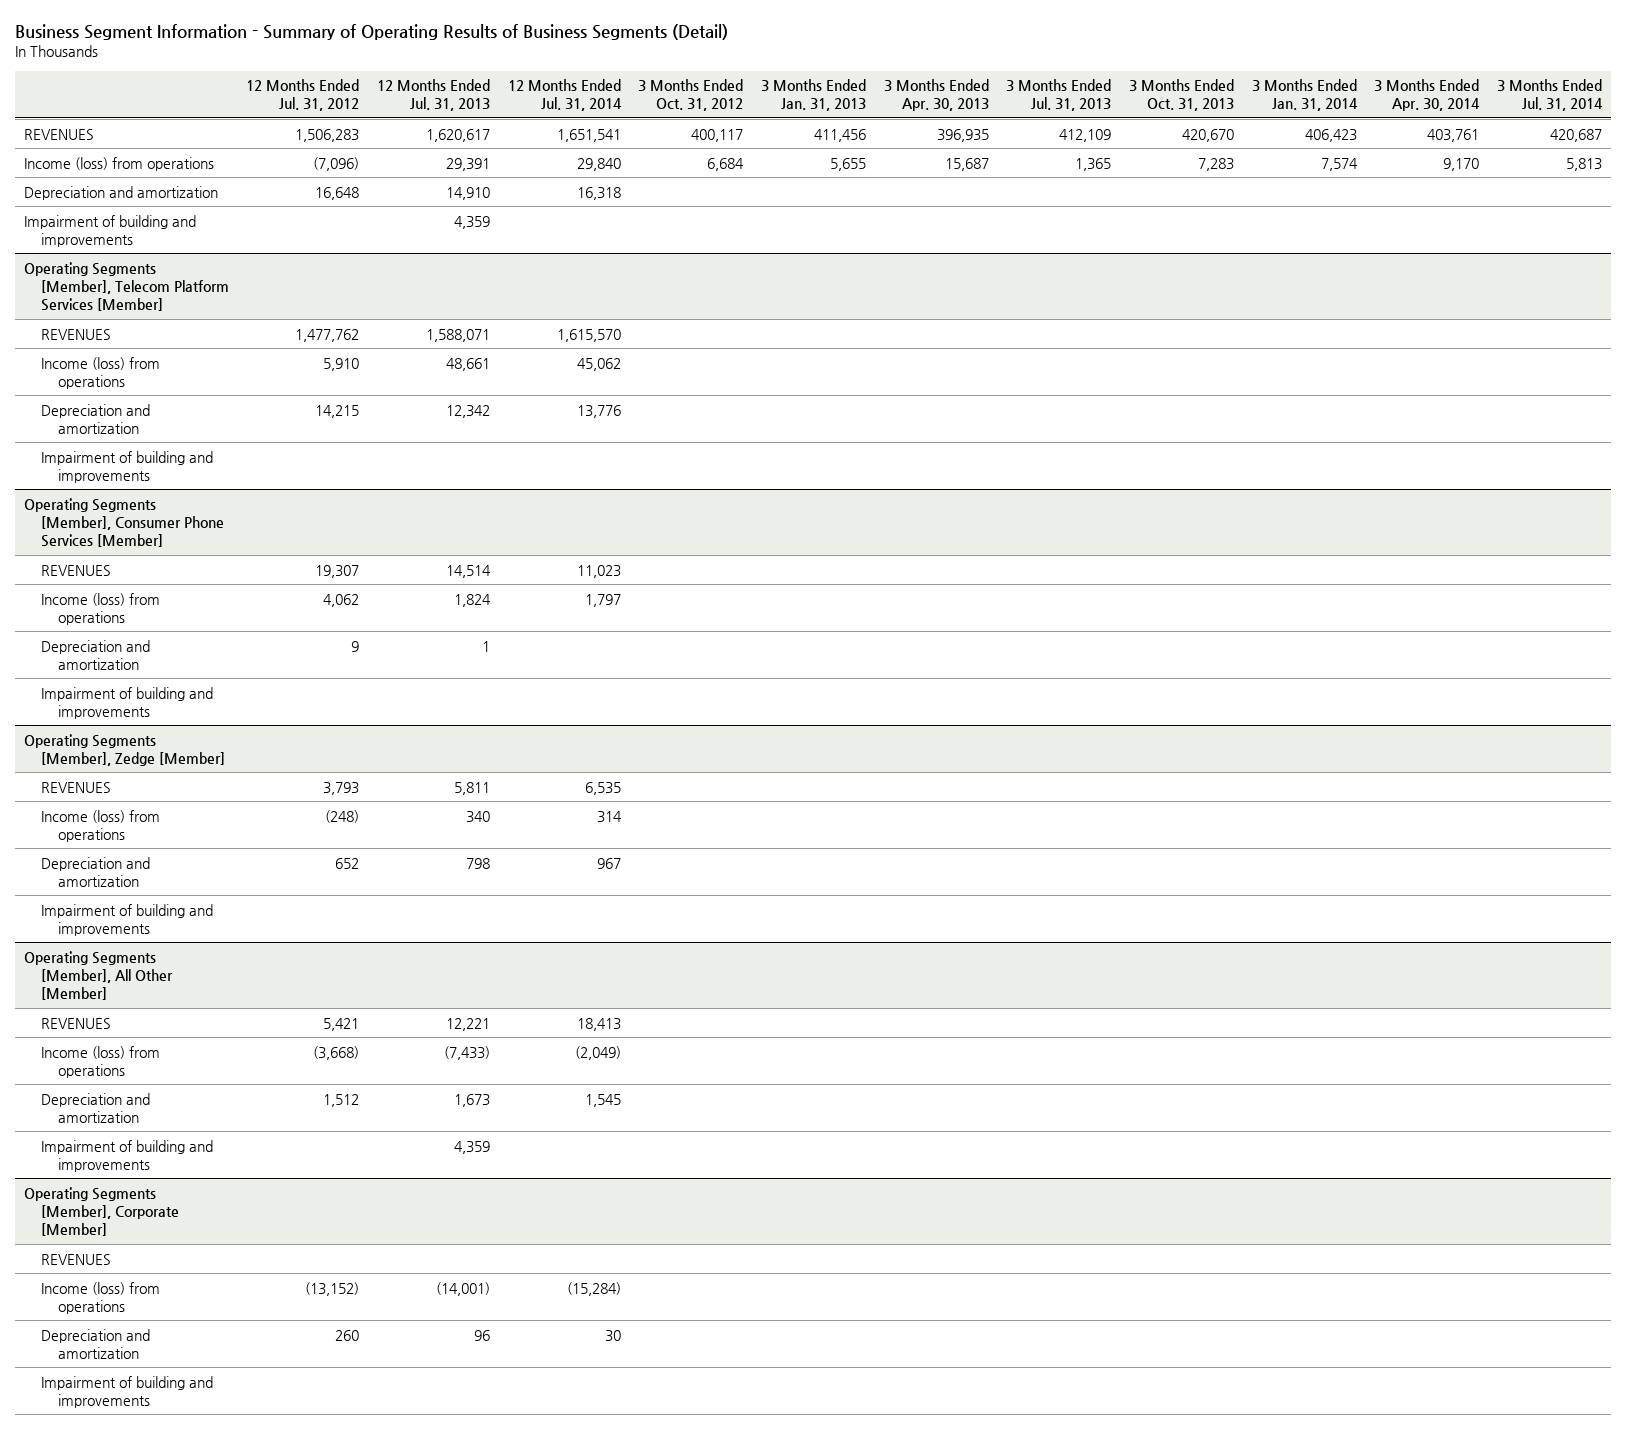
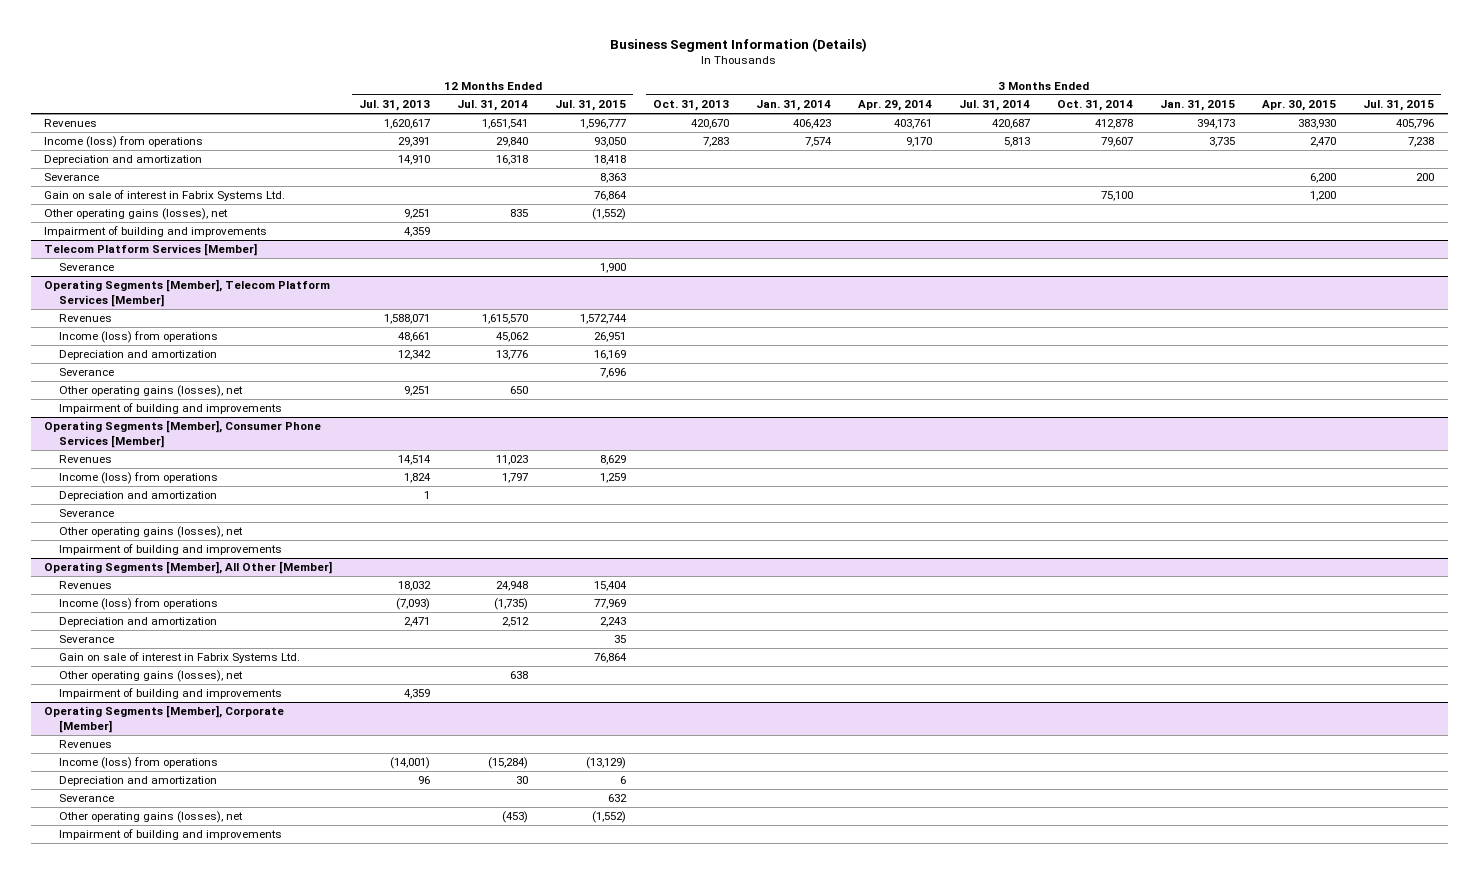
- Business Segment Information - Summary of Operating Results of Business Segments (Detail)
+ Business Segment Information (Details)
- | 12 Months Ended Jul. 31, 2012 | 12 Months Ended Jul. 31, 2013 | 12 Months Ended Jul. 31, 2014 | 3 Months Ended Oct. 31, 2012 | 3 Months Ended Jan. 31, 2013 | 3 Months Ended Apr. 30, 2013 | 3 Months Ended Jul. 31, 2013 | 3 Months Ended Oct. 31, 2013 | 3 Months Ended Jan. 31, 2014 | 3 Months Ended Apr. 30, 2014 | 3 Months Ended Jul. 31, 2014
+ | 12 Months Ended Jul. 31, 2013 | 12 Months Ended Jul. 31, 2014 | 12 Months Ended Jul. 31, 2015 | 3 Months Ended Oct. 31, 2013 | 3 Months Ended Jan. 31, 2014 | 3 Months Ended Apr. 29, 2014 | 3 Months Ended Jul. 31, 2014 | 3 Months Ended Oct. 31, 2014 | 3 Months Ended Jan. 31, 2015 | 3 Months Ended Apr. 30, 2015 | 3 Months Ended Jul. 31, 2015
- REVENUES | 1,506,283 | 1,620,617 | 1,651,541 | 400,117 | 411,456 | 396,935 | 412,109 | 420,670 | 406,423 | 403,761 | 420,687
+ Revenues | 1,620,617 | 1,651,541 | 1,596,777 | 420,670 | 406,423 | 403,761 | 420,687 | 412,878 | 394,173 | 383,930 | 405,796
+ Severance | | | 8,363 | | | | | | | 6,200 | 200
+ Gain on sale of interest in Fabrix Systems Ltd. | | | 76,864 | | | | | 75,100 | | 1,200 |
+ Other operating gains (losses), net | 9,251 | 835 | (1,552) | | | | | | | |
+ Telecom Platform Services [Member]
+ Severance | | | 1,900 | | | | | | | |
@ Operating Segments [Member], Telecom Platform Services [Member]
- REVENUES | 1,477,762 | 1,588,071 | 1,615,570 | | | | | | | |
+ Revenues | 1,588,071 | 1,615,570 | 1,572,744 | | | | | | | |
+ Severance | | | 7,696 | | | | | | | |
+ Other operating gains (losses), net | 9,251 | 650 | | | | | | | | |
@ Operating Segments [Member], Consumer Phone Services [Member]
- REVENUES | 19,307 | 14,514 | 11,023 | | | | | | | |
+ Revenues | 14,514 | 11,023 | 8,629 | | | | | | | |
- Impairment of building and improvements
- Operating Segments [Member], Zedge [Member]
- REVENUES | 3,793 | 5,811 | 6,535 | | | | | | | |
- Income (loss) from operations | (248) | 340 | 314 | | | | | | | |
- Depreciation and amortization | 652 | 798 | 967 | | | | | | | |
@ Operating Segments [Member], Consumer Phone Services [Member]
+ Severance
+ Other operating gains (losses), net
@ Operating Segments [Member], All Other [Member]
- REVENUES | 5,421 | 12,221 | 18,413 | | | | | | | |
- Income (loss) from operations | (3,668) | (7,433) | (2,049) | | | | | | | |
- Depreciation and amortization | 1,512 | 1,673 | 1,545 | | | | | | | |
+ Revenues | 18,032 | 24,948 | 15,404 | | | | | | | |
+ Income (loss) from operations | (7,093) | (1,735) | 77,969 | | | | | | | |
+ Depreciation and amortization | 2,471 | 2,512 | 2,243 | | | | | | | |
+ Severance | | | 35 | | | | | | | |
+ Gain on sale of interest in Fabrix Systems Ltd. | | | 76,864 | | | | | | | |
+ Other operating gains (losses), net | | 638 | | | | | | | | |
@ Operating Segments [Member], Corporate [Member]
- REVENUES
+ Revenues
+ Severance | | | 632 | | | | | | | |
+ Other operating gains (losses), net | | (453) | (1,552) | | | | | | | |

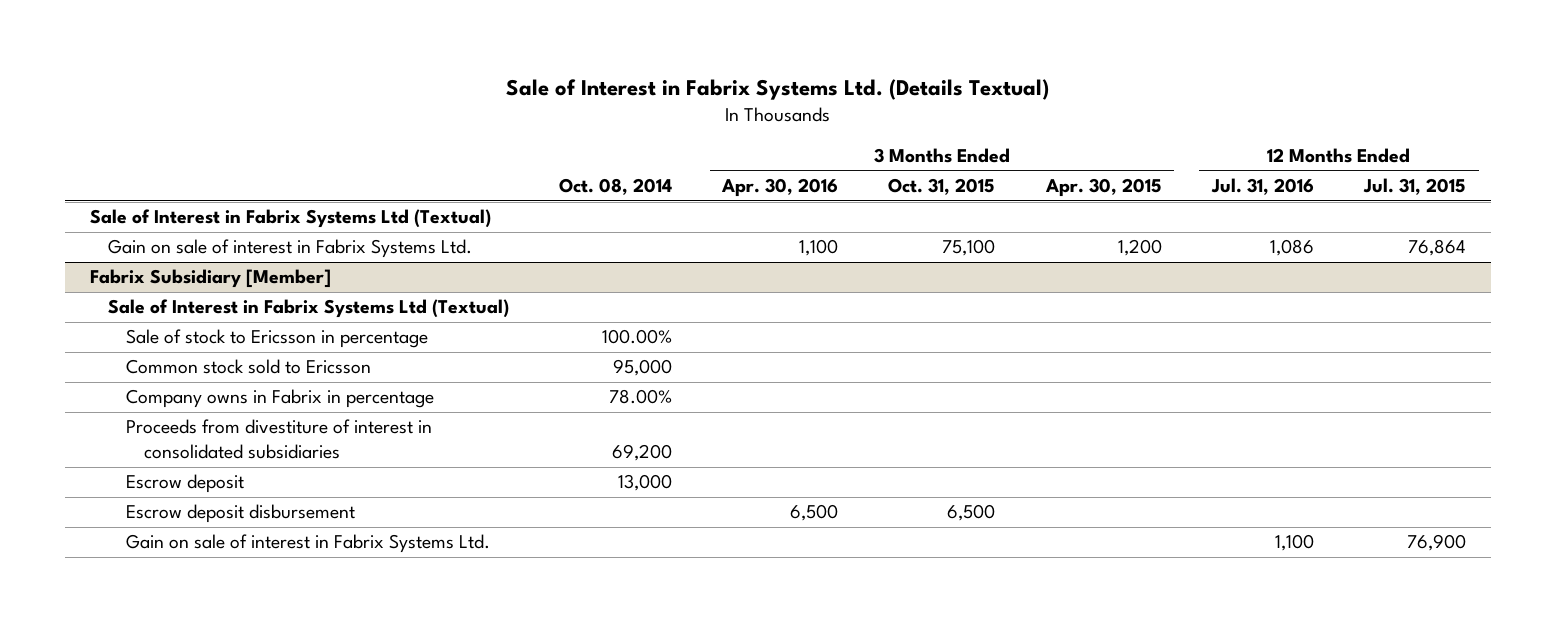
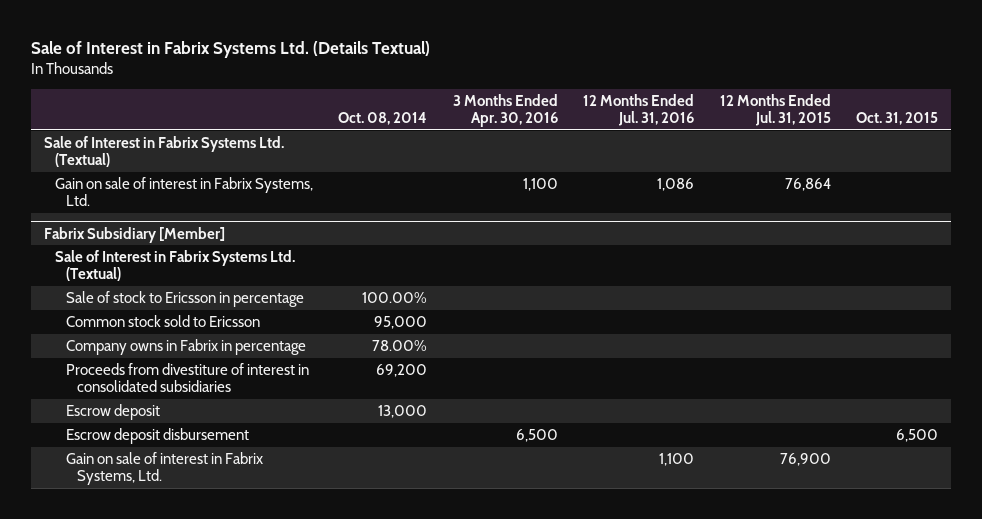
- | Oct. 08, 2014 | 3 Months Ended Apr. 30, 2016 | 3 Months Ended Oct. 31, 2015 | 3 Months Ended Apr. 30, 2015 | 12 Months Ended Jul. 31, 2016 | 12 Months Ended Jul. 31, 2015
+ | Oct. 08, 2014 | 3 Months Ended Apr. 30, 2016 | 12 Months Ended Jul. 31, 2016 | 12 Months Ended Jul. 31, 2015 | Oct. 31, 2015
- Sale of Interest in Fabrix Systems Ltd (Textual)
- Gain on sale of interest in Fabrix Systems Ltd. | | 1,100 | 75,100 | 1,200 | 1,086 | 76,864
+ Sale of Interest in Fabrix Systems Ltd. (Textual)
+ Gain on sale of interest in Fabrix Systems, Ltd. | | 1,100 | 1,086 | 76,864 |
@ Fabrix Subsidiary [Member]
- Sale of Interest in Fabrix Systems Ltd (Textual)
+ Sale of Interest in Fabrix Systems Ltd. (Textual)
- Gain on sale of interest in Fabrix Systems Ltd. | | | | | 1,100 | 76,900
+ Gain on sale of interest in Fabrix Systems, Ltd. | | | 1,100 | 76,900 |

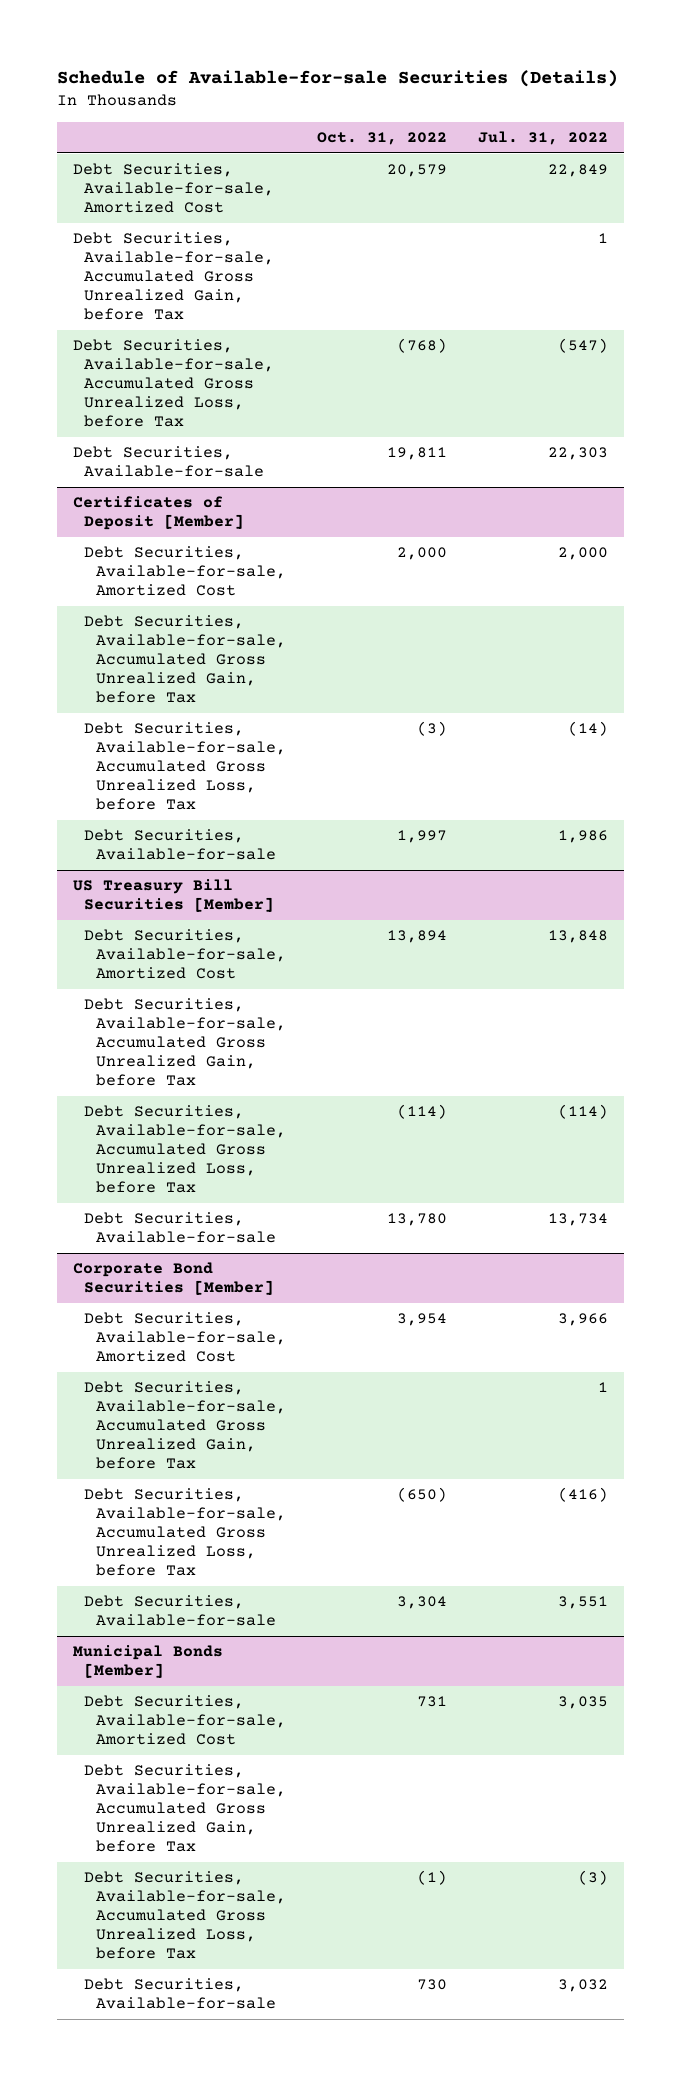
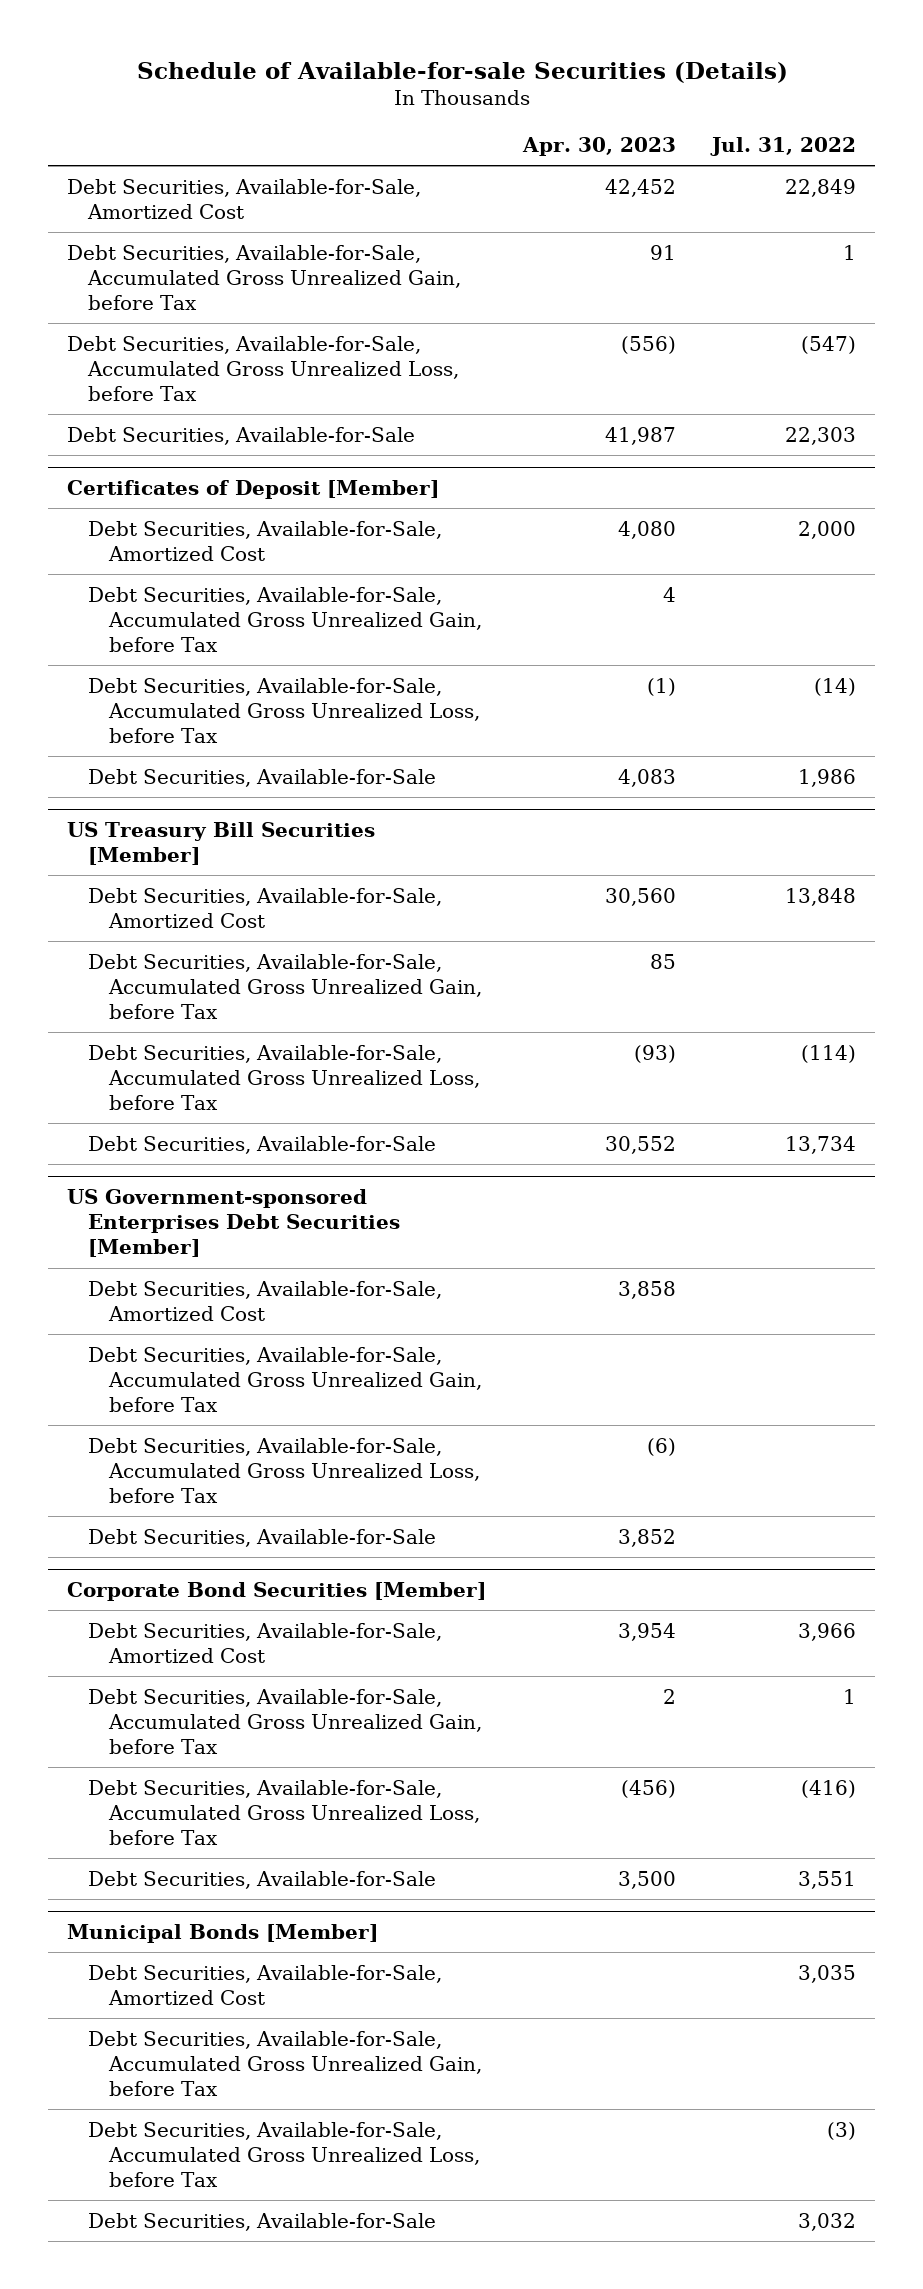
- | Oct. 31, 2022 | Jul. 31, 2022
+ | Apr. 30, 2023 | Jul. 31, 2022
- Debt Securities, Available-for-sale, Amortized Cost | 20,579 | 22,849
- Debt Securities, Available-for-sale, Accumulated Gross Unrealized Gain, before Tax | | 1
- Debt Securities, Available-for-sale, Accumulated Gross Unrealized Loss, before Tax | (768) | (547)
- Debt Securities, Available-for-sale | 19,811 | 22,303
+ Debt Securities, Available-for-Sale, Amortized Cost | 42,452 | 22,849
+ Debt Securities, Available-for-Sale, Accumulated Gross Unrealized Gain, before Tax | 91 | 1
+ Debt Securities, Available-for-Sale, Accumulated Gross Unrealized Loss, before Tax | (556) | (547)
+ Debt Securities, Available-for-Sale | 41,987 | 22,303
@ Certificates of Deposit [Member]
- Debt Securities, Available-for-sale, Amortized Cost | 2,000 | 2,000
- Debt Securities, Available-for-sale, Accumulated Gross Unrealized Gain, before Tax
- Debt Securities, Available-for-sale, Accumulated Gross Unrealized Loss, before Tax | (3) | (14)
- Debt Securities, Available-for-sale | 1,997 | 1,986
+ Debt Securities, Available-for-Sale, Amortized Cost | 4,080 | 2,000
+ Debt Securities, Available-for-Sale, Accumulated Gross Unrealized Gain, before Tax | 4 |
+ Debt Securities, Available-for-Sale, Accumulated Gross Unrealized Loss, before Tax | (1) | (14)
+ Debt Securities, Available-for-Sale | 4,083 | 1,986
@ US Treasury Bill Securities [Member]
- Debt Securities, Available-for-sale, Amortized Cost | 13,894 | 13,848
- Debt Securities, Available-for-sale, Accumulated Gross Unrealized Gain, before Tax
- Debt Securities, Available-for-sale, Accumulated Gross Unrealized Loss, before Tax | (114) | (114)
- Debt Securities, Available-for-sale | 13,780 | 13,734
+ Debt Securities, Available-for-Sale, Amortized Cost | 30,560 | 13,848
+ Debt Securities, Available-for-Sale, Accumulated Gross Unrealized Gain, before Tax | 85 |
+ Debt Securities, Available-for-Sale, Accumulated Gross Unrealized Loss, before Tax | (93) | (114)
+ Debt Securities, Available-for-Sale | 30,552 | 13,734
+ US Government-sponsored Enterprises Debt Securities [Member]
+ Debt Securities, Available-for-Sale, Amortized Cost | 3,858 |
+ Debt Securities, Available-for-Sale, Accumulated Gross Unrealized Gain, before Tax
+ Debt Securities, Available-for-Sale, Accumulated Gross Unrealized Loss, before Tax | (6) |
+ Debt Securities, Available-for-Sale | 3,852 |
@ Corporate Bond Securities [Member]
- Debt Securities, Available-for-sale, Amortized Cost | 3,954 | 3,966
- Debt Securities, Available-for-sale, Accumulated Gross Unrealized Gain, before Tax | | 1
- Debt Securities, Available-for-sale, Accumulated Gross Unrealized Loss, before Tax | (650) | (416)
- Debt Securities, Available-for-sale | 3,304 | 3,551
+ Debt Securities, Available-for-Sale, Amortized Cost | 3,954 | 3,966
+ Debt Securities, Available-for-Sale, Accumulated Gross Unrealized Gain, before Tax | 2 | 1
+ Debt Securities, Available-for-Sale, Accumulated Gross Unrealized Loss, before Tax | (456) | (416)
+ Debt Securities, Available-for-Sale | 3,500 | 3,551
@ Municipal Bonds [Member]
- Debt Securities, Available-for-sale, Amortized Cost | 731 | 3,035
- Debt Securities, Available-for-sale, Accumulated Gross Unrealized Gain, before Tax
- Debt Securities, Available-for-sale, Accumulated Gross Unrealized Loss, before Tax | (1) | (3)
- Debt Securities, Available-for-sale | 730 | 3,032
+ Debt Securities, Available-for-Sale, Amortized Cost | | 3,035
+ Debt Securities, Available-for-Sale, Accumulated Gross Unrealized Gain, before Tax
+ Debt Securities, Available-for-Sale, Accumulated Gross Unrealized Loss, before Tax | | (3)
+ Debt Securities, Available-for-Sale | | 3,032

